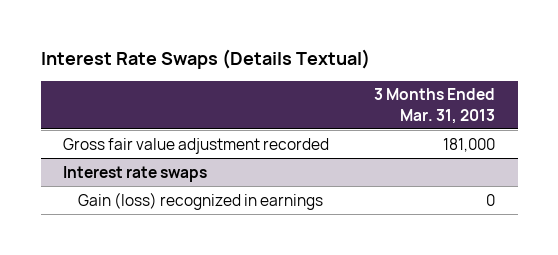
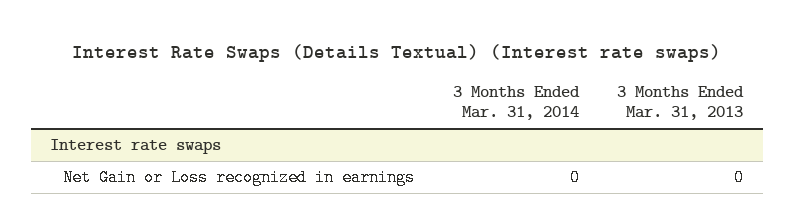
- Interest Rate Swaps (Details Textual)
+ Interest Rate Swaps (Details Textual) (Interest rate swaps)
- | 3 Months Ended Mar. 31, 2013
+ | 3 Months Ended Mar. 31, 2014 | 3 Months Ended Mar. 31, 2013
- Gross fair value adjustment recorded | 181,000
@ Interest rate swaps
- Gain (loss) recognized in earnings | 0
+ Net Gain or Loss recognized in earnings | 0 | 0

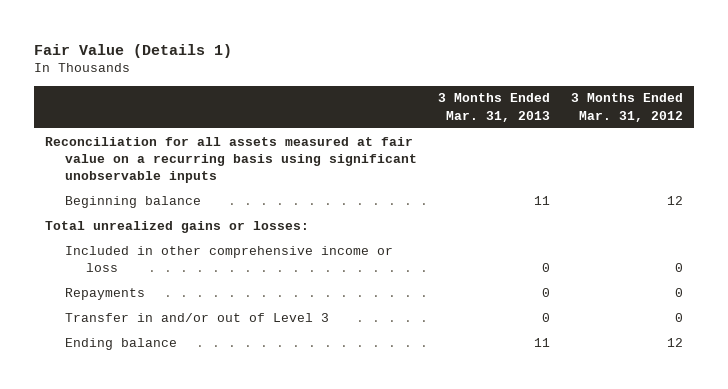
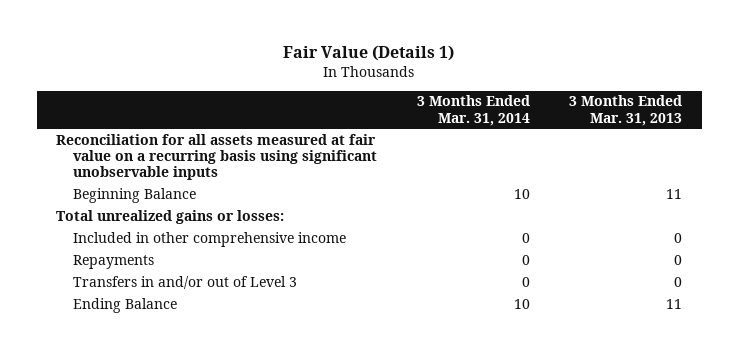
- | 3 Months Ended Mar. 31, 2013 | 3 Months Ended Mar. 31, 2012
+ | 3 Months Ended Mar. 31, 2014 | 3 Months Ended Mar. 31, 2013
- Beginning balance | 11 | 12
+ Beginning Balance | 10 | 11
- Included in other comprehensive income or loss | 0 | 0
+ Included in other comprehensive income | 0 | 0
- Transfer in and/or out of Level 3 | 0 | 0
- Ending balance | 11 | 12
+ Transfers in and/or out of Level 3 | 0 | 0
+ Ending Balance | 10 | 11

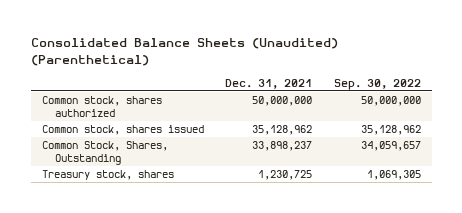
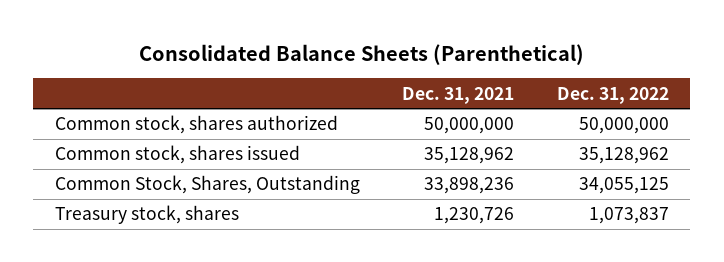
- Consolidated Balance Sheets (Unaudited) (Parenthetical)
+ Consolidated Balance Sheets (Parenthetical)
- | Dec. 31, 2021 | Sep. 30, 2022
+ | Dec. 31, 2021 | Dec. 31, 2022
- Common Stock, Shares, Outstanding | 33,898,237 | 34,059,657
- Treasury stock, shares | 1,230,725 | 1,069,305
+ Common Stock, Shares, Outstanding | 33,898,236 | 34,055,125
+ Treasury stock, shares | 1,230,726 | 1,073,837

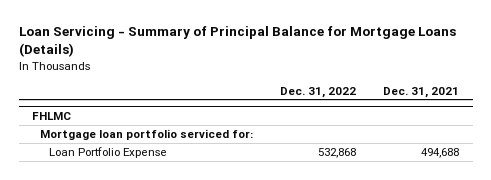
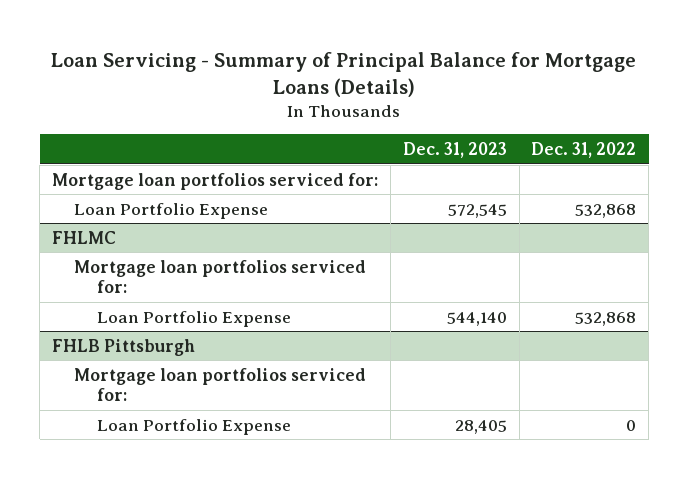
- | Dec. 31, 2022 | Dec. 31, 2021
+ | Dec. 31, 2023 | Dec. 31, 2022
+ Mortgage loan portfolios serviced for:
+ Loan Portfolio Expense | 572,545 | 532,868
@ FHLMC
- Mortgage loan portfolio serviced for:
+ Mortgage loan portfolios serviced for:
+ FHLB Pittsburgh
+ Mortgage loan portfolios serviced for:
+ Loan Portfolio Expense | 28,405 | 0

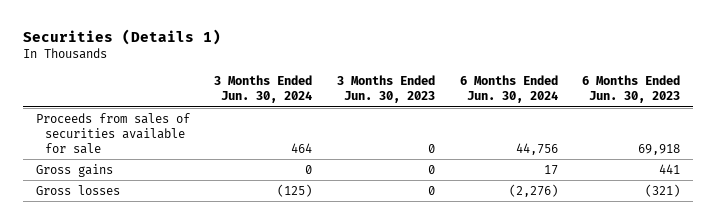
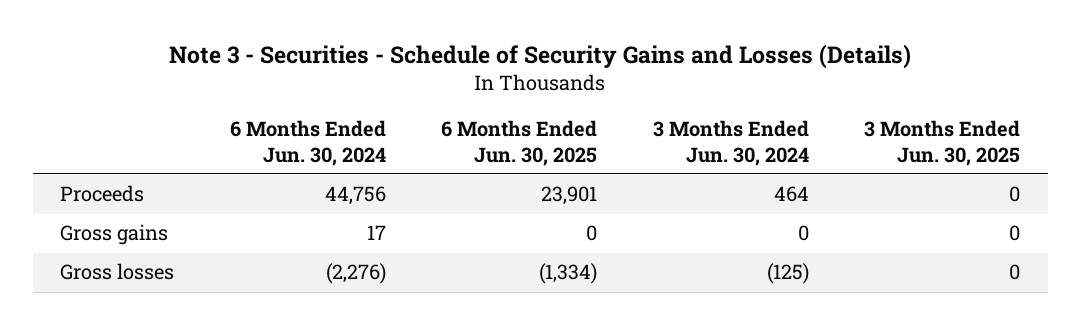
- Securities (Details 1)
+ Note 3 - Securities - Schedule of Security Gains and Losses (Details)
- | 3 Months Ended Jun. 30, 2024 | 3 Months Ended Jun. 30, 2023 | 6 Months Ended Jun. 30, 2024 | 6 Months Ended Jun. 30, 2023
+ | 6 Months Ended Jun. 30, 2024 | 6 Months Ended Jun. 30, 2025 | 3 Months Ended Jun. 30, 2024 | 3 Months Ended Jun. 30, 2025
- Proceeds from sales of securities available for sale | 464 | 0 | 44,756 | 69,918
+ Proceeds | 44,756 | 23,901 | 464 | 0

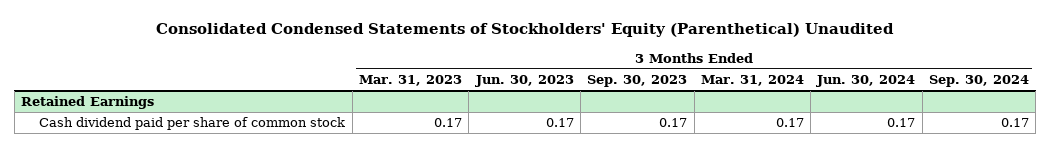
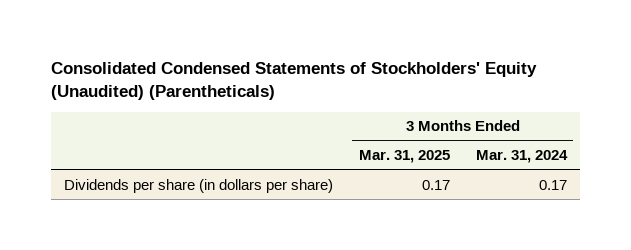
- Consolidated Condensed Statements of Stockholders' Equity (Parenthetical) Unaudited
+ Consolidated Condensed Statements of Stockholders' Equity (Unaudited) (Parentheticals)
- | 3 Months Ended Mar. 31, 2023 | 3 Months Ended Jun. 30, 2023 | 3 Months Ended Sep. 30, 2023 | 3 Months Ended Mar. 31, 2024 | 3 Months Ended Jun. 30, 2024 | 3 Months Ended Sep. 30, 2024
+ | 3 Months Ended Mar. 31, 2025 | 3 Months Ended Mar. 31, 2024
- Retained Earnings
- Cash dividend paid per share of common stock | 0.17 | 0.17 | 0.17 | 0.17 | 0.17 | 0.17
+ Dividends per share (in dollars per share) | 0.17 | 0.17

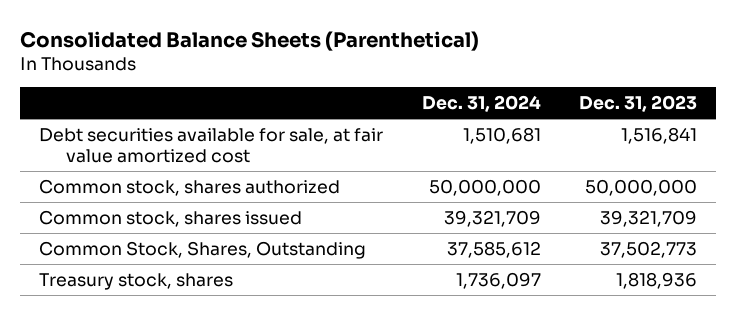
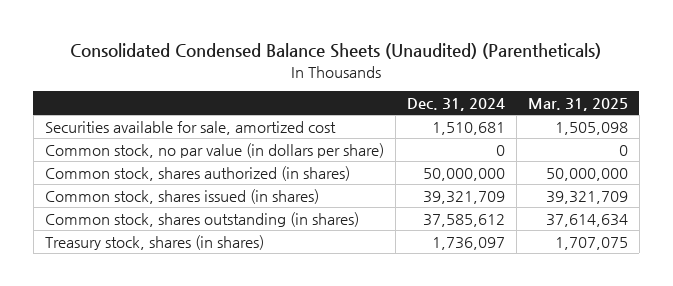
- Consolidated Balance Sheets (Parenthetical)
+ Consolidated Condensed Balance Sheets (Unaudited) (Parentheticals)
- | Dec. 31, 2024 | Dec. 31, 2023
+ | Dec. 31, 2024 | Mar. 31, 2025
- Debt securities available for sale, at fair value amortized cost | 1,510,681 | 1,516,841
- Common stock, shares authorized | 50,000,000 | 50,000,000
- Common stock, shares issued | 39,321,709 | 39,321,709
- Common Stock, Shares, Outstanding | 37,585,612 | 37,502,773
- Treasury stock, shares | 1,736,097 | 1,818,936
+ Securities available for sale, amortized cost | 1,510,681 | 1,505,098
+ Common stock, no par value (in dollars per share) | 0 | 0
+ Common stock, shares authorized (in shares) | 50,000,000 | 50,000,000
+ Common stock, shares issued (in shares) | 39,321,709 | 39,321,709
+ Common stock, shares outstanding (in shares) | 37,585,612 | 37,614,634
+ Treasury stock, shares (in shares) | 1,736,097 | 1,707,075

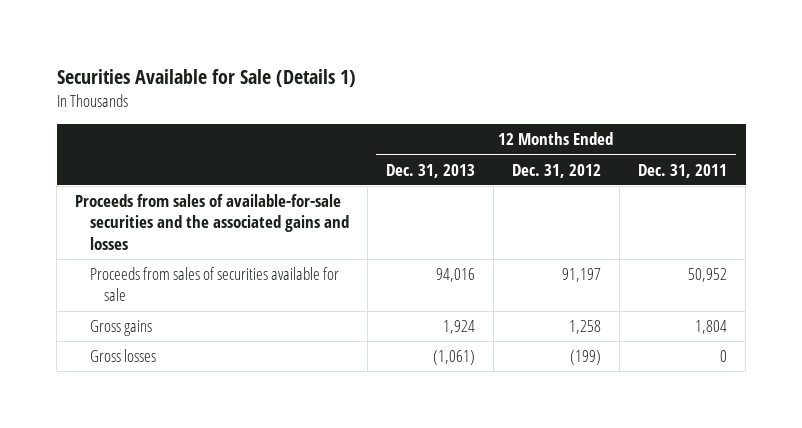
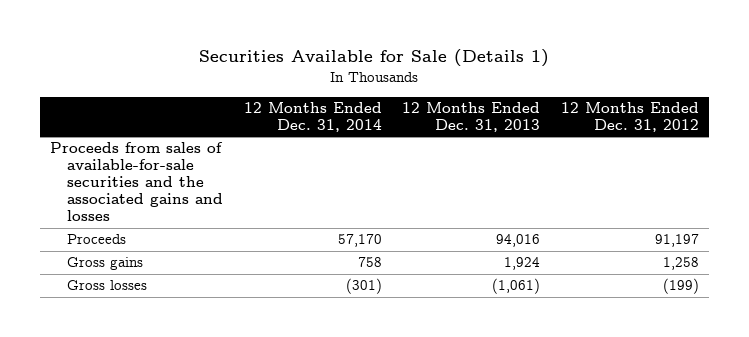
- | 12 Months Ended Dec. 31, 2013 | 12 Months Ended Dec. 31, 2012 | 12 Months Ended Dec. 31, 2011
+ | 12 Months Ended Dec. 31, 2014 | 12 Months Ended Dec. 31, 2013 | 12 Months Ended Dec. 31, 2012
- Proceeds from sales of securities available for sale | 94,016 | 91,197 | 50,952
+ Proceeds | 57,170 | 94,016 | 91,197

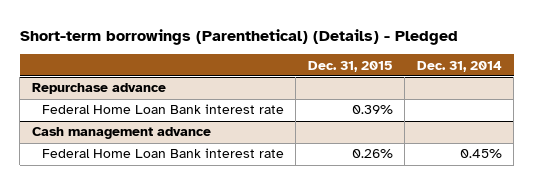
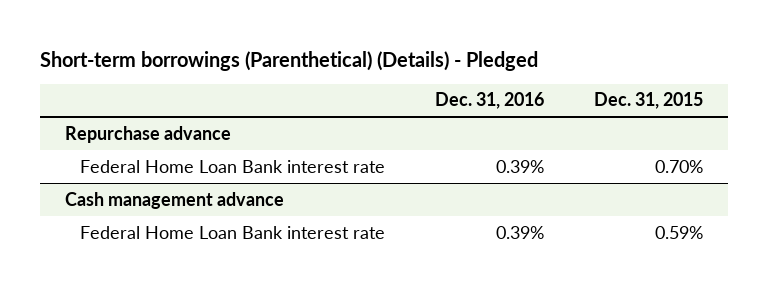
- | Dec. 31, 2015 | Dec. 31, 2014
+ | Dec. 31, 2016 | Dec. 31, 2015
@ Repurchase advance
- Federal Home Loan Bank interest rate | 0.39% |
+ Federal Home Loan Bank interest rate | 0.39% | 0.70%
@ Cash management advance
- Federal Home Loan Bank interest rate | 0.26% | 0.45%
+ Federal Home Loan Bank interest rate | 0.39% | 0.59%

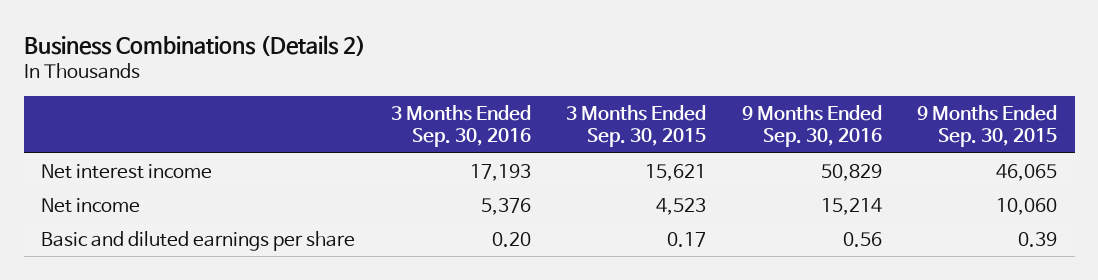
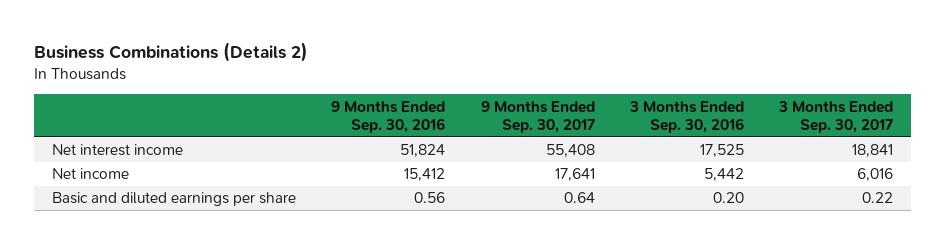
- | 3 Months Ended Sep. 30, 2016 | 3 Months Ended Sep. 30, 2015 | 9 Months Ended Sep. 30, 2016 | 9 Months Ended Sep. 30, 2015
+ | 9 Months Ended Sep. 30, 2016 | 9 Months Ended Sep. 30, 2017 | 3 Months Ended Sep. 30, 2016 | 3 Months Ended Sep. 30, 2017
- Net interest income | 17,193 | 15,621 | 50,829 | 46,065
- Net income | 5,376 | 4,523 | 15,214 | 10,060
+ Net interest income | 51,824 | 55,408 | 17,525 | 18,841
+ Net income | 15,412 | 17,641 | 5,442 | 6,016

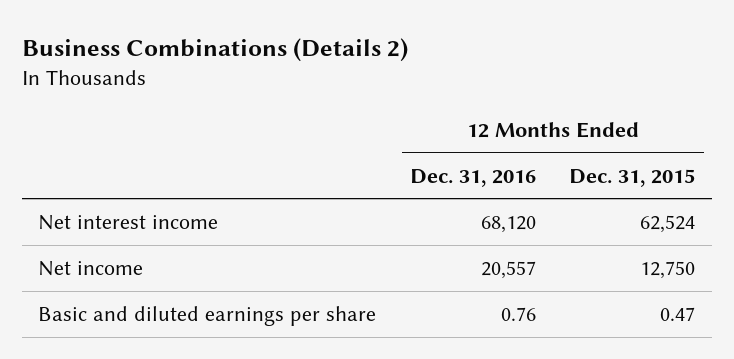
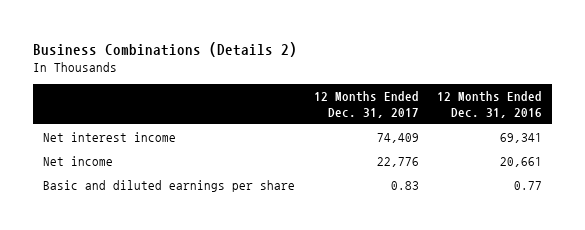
- | 12 Months Ended Dec. 31, 2016 | 12 Months Ended Dec. 31, 2015
+ | 12 Months Ended Dec. 31, 2017 | 12 Months Ended Dec. 31, 2016
- Net interest income | 68,120 | 62,524
- Net income | 20,557 | 12,750
- Basic and diluted earnings per share | 0.76 | 0.47
+ Net interest income | 74,409 | 69,341
+ Net income | 22,776 | 20,661
+ Basic and diluted earnings per share | 0.83 | 0.77

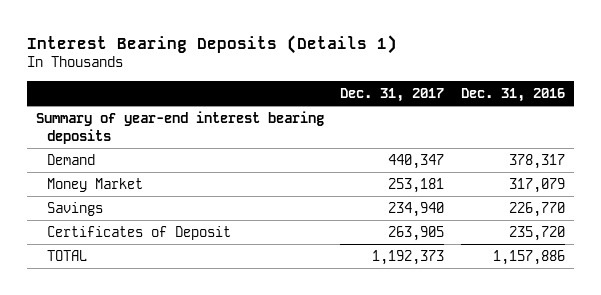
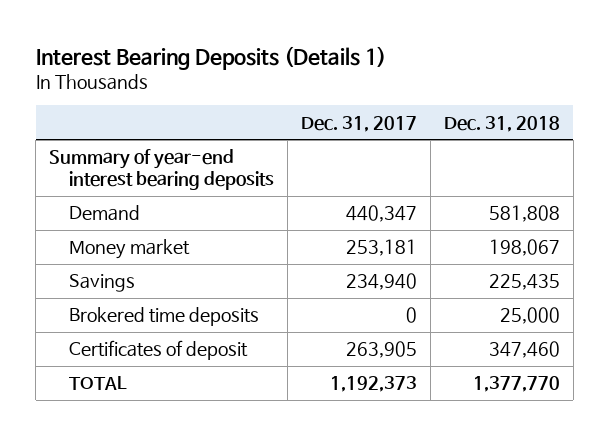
- | Dec. 31, 2017 | Dec. 31, 2016
+ | Dec. 31, 2017 | Dec. 31, 2018
- Money Market | 253,181 | 317,079
+ Money market | 253,181 | 198,067
- Certificates of Deposit | 263,905 | 235,720
+ Brokered time deposits | 0 | 25,000
+ Certificates of deposit | 263,905 | 347,460

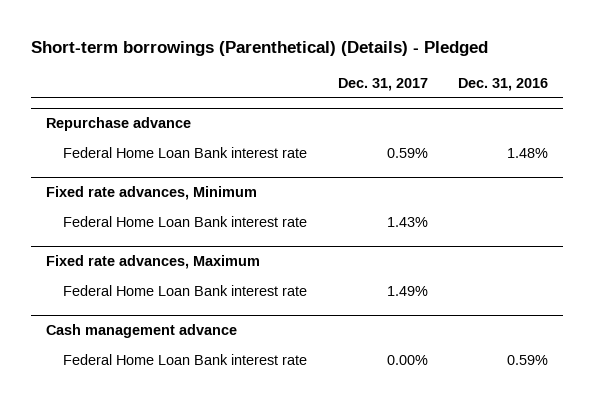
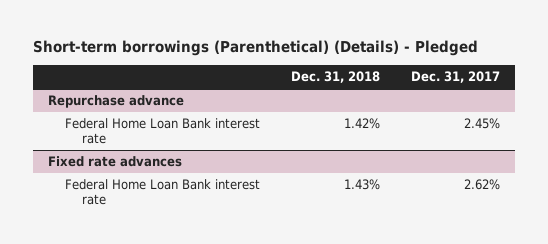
- | Dec. 31, 2017 | Dec. 31, 2016
+ | Dec. 31, 2018 | Dec. 31, 2017
@ Repurchase advance
- Federal Home Loan Bank interest rate | 0.59% | 1.48%
- Fixed rate advances, Minimum
- Federal Home Loan Bank interest rate | 1.43% |
- Fixed rate advances, Maximum
- Federal Home Loan Bank interest rate | 1.49% |
- Cash management advance
- Federal Home Loan Bank interest rate | 0.00% | 0.59%
@ Repurchase advance
+ Federal Home Loan Bank interest rate | 1.42% | 2.45%
+ Fixed rate advances
+ Federal Home Loan Bank interest rate | 1.43% | 2.62%

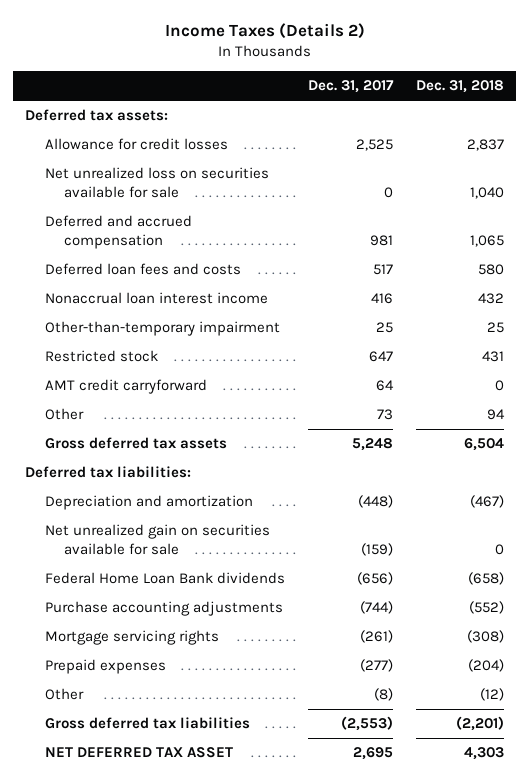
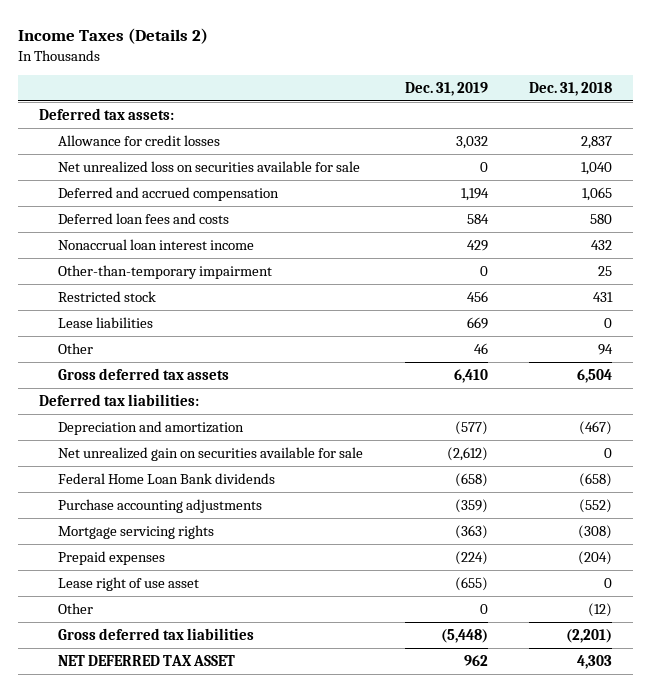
- | Dec. 31, 2017 | Dec. 31, 2018
+ | Dec. 31, 2019 | Dec. 31, 2018
- AMT credit carryforward | 64 | 0
+ Lease liabilities | 669 | 0
+ Lease right of use asset | (655) | 0

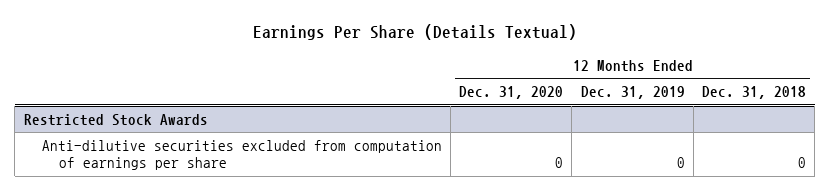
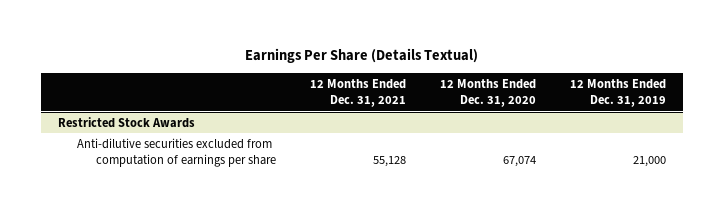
- | 12 Months Ended Dec. 31, 2020 | 12 Months Ended Dec. 31, 2019 | 12 Months Ended Dec. 31, 2018
+ | 12 Months Ended Dec. 31, 2021 | 12 Months Ended Dec. 31, 2020 | 12 Months Ended Dec. 31, 2019
@ Restricted Stock Awards
- Anti-dilutive securities excluded from computation of earnings per share | 0 | 0 | 0
+ Anti-dilutive securities excluded from computation of earnings per share | 55,128 | 67,074 | 21,000

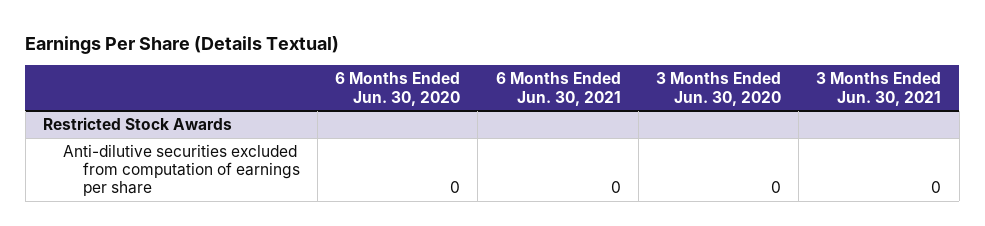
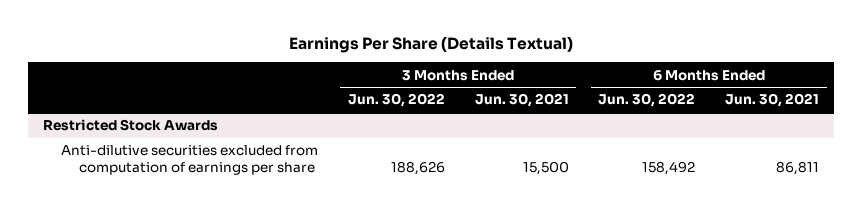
- | 6 Months Ended Jun. 30, 2020 | 6 Months Ended Jun. 30, 2021 | 3 Months Ended Jun. 30, 2020 | 3 Months Ended Jun. 30, 2021
+ | 3 Months Ended Jun. 30, 2022 | 3 Months Ended Jun. 30, 2021 | 6 Months Ended Jun. 30, 2022 | 6 Months Ended Jun. 30, 2021
@ Restricted Stock Awards
- Anti-dilutive securities excluded from computation of earnings per share | 0 | 0 | 0 | 0
+ Anti-dilutive securities excluded from computation of earnings per share | 188,626 | 15,500 | 158,492 | 86,811

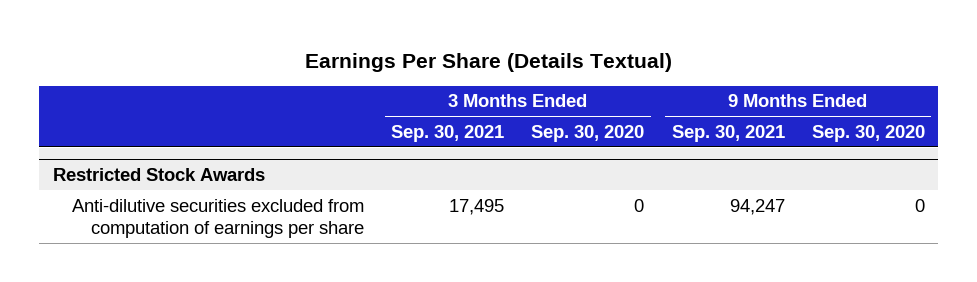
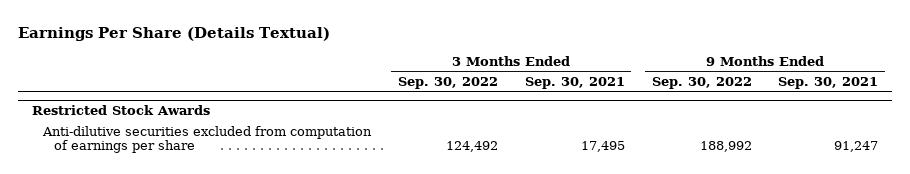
- | 3 Months Ended Sep. 30, 2021 | 3 Months Ended Sep. 30, 2020 | 9 Months Ended Sep. 30, 2021 | 9 Months Ended Sep. 30, 2020
+ | 3 Months Ended Sep. 30, 2022 | 3 Months Ended Sep. 30, 2021 | 9 Months Ended Sep. 30, 2022 | 9 Months Ended Sep. 30, 2021
@ Restricted Stock Awards
- Anti-dilutive securities excluded from computation of earnings per share | 17,495 | 0 | 94,247 | 0
+ Anti-dilutive securities excluded from computation of earnings per share | 124,492 | 17,495 | 188,992 | 91,247

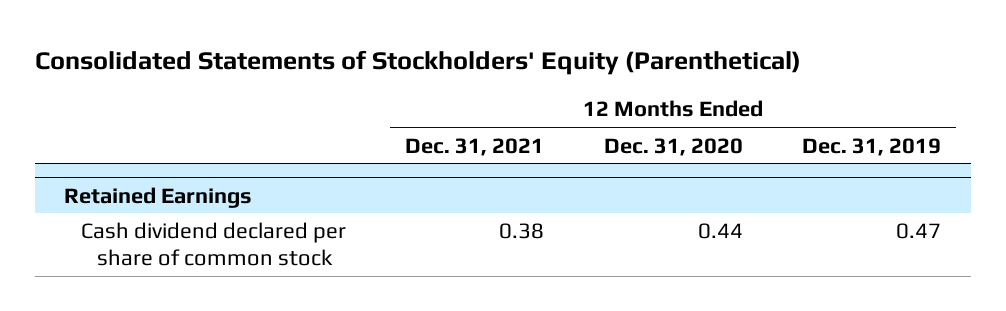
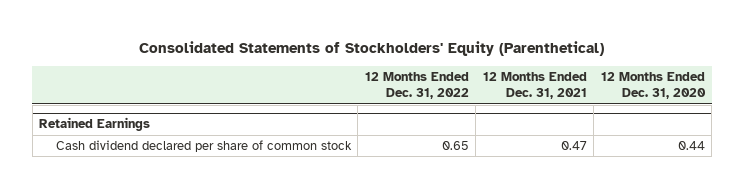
- | 12 Months Ended Dec. 31, 2021 | 12 Months Ended Dec. 31, 2020 | 12 Months Ended Dec. 31, 2019
+ | 12 Months Ended Dec. 31, 2022 | 12 Months Ended Dec. 31, 2021 | 12 Months Ended Dec. 31, 2020
@ Retained Earnings
- Cash dividend declared per share of common stock | 0.38 | 0.44 | 0.47
+ Cash dividend declared per share of common stock | 0.65 | 0.47 | 0.44

